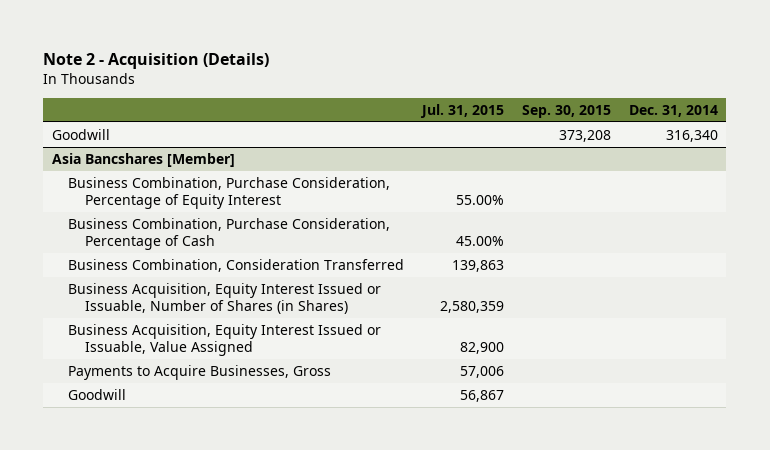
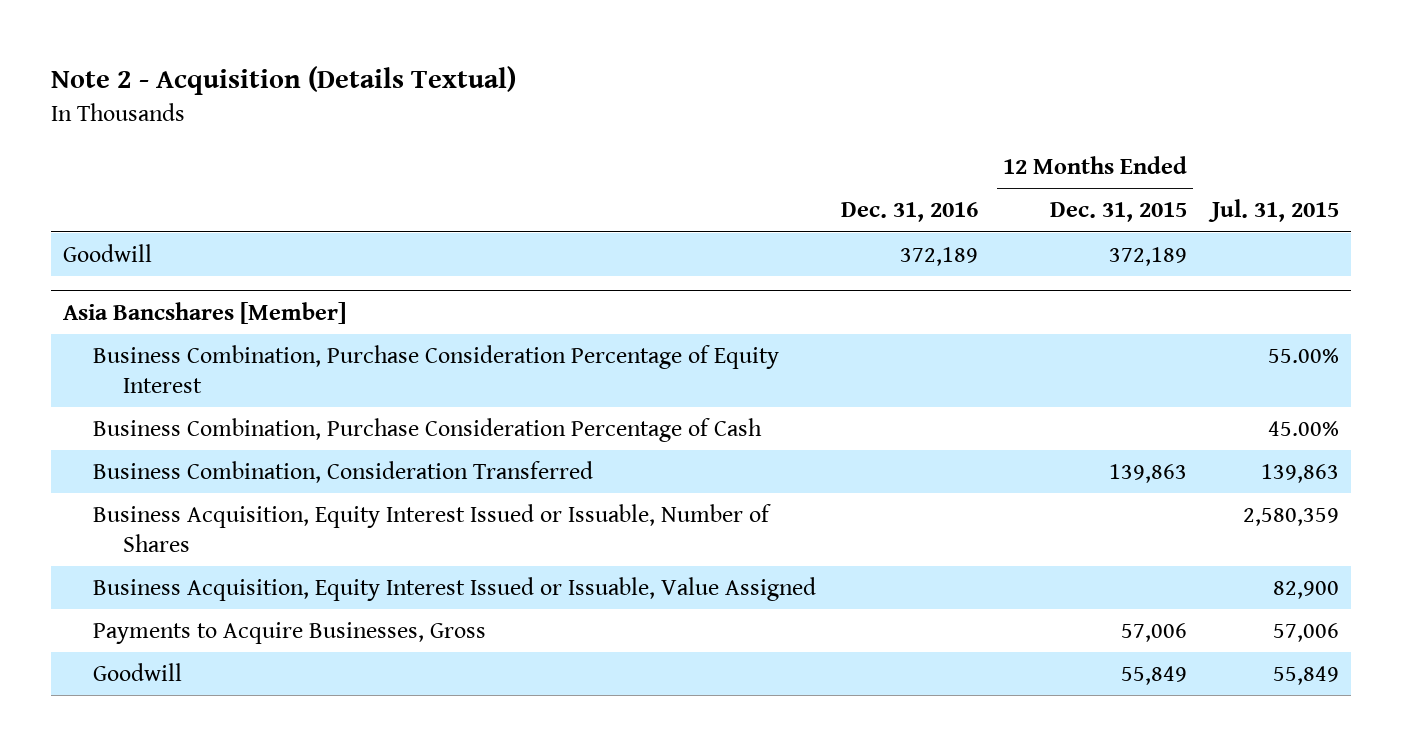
- Note 2 - Acquisition (Details)
+ Note 2 - Acquisition (Details Textual)
- | Jul. 31, 2015 | Sep. 30, 2015 | Dec. 31, 2014
+ | Dec. 31, 2016 | 12 Months Ended Dec. 31, 2015 | Jul. 31, 2015
@ Asia Bancshares [Member]
- Business Combination, Purchase Consideration, Percentage of Equity Interest | 55.00% | |
- Business Combination, Purchase Consideration, Percentage of Cash | 45.00% | |
+ Business Combination, Purchase Consideration Percentage of Equity Interest | | | 55.00%
+ Business Combination, Purchase Consideration Percentage of Cash | | | 45.00%
- Business Acquisition, Equity Interest Issued or Issuable, Number of Shares (in Shares) | 2,580,359 | |
+ Business Acquisition, Equity Interest Issued or Issuable, Number of Shares | | | 2,580,359
- Goodwill | 56,867 | |
+ Goodwill | | 55,849 | 55,849

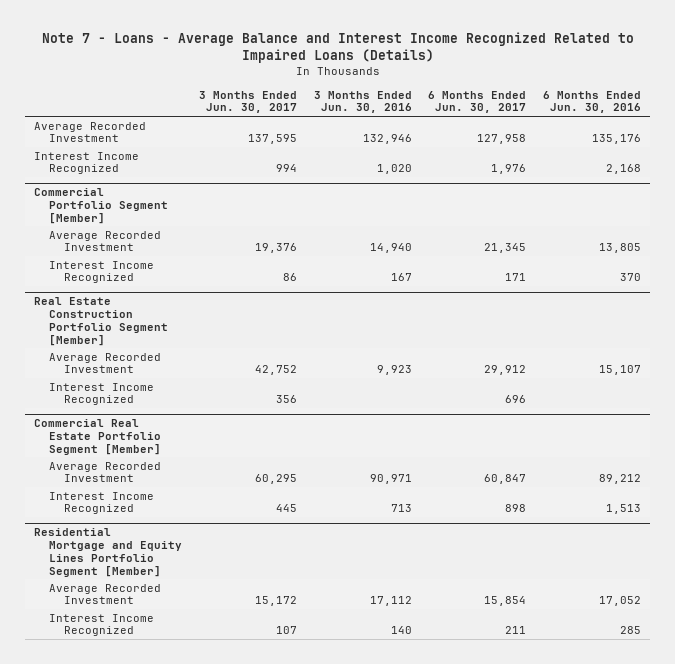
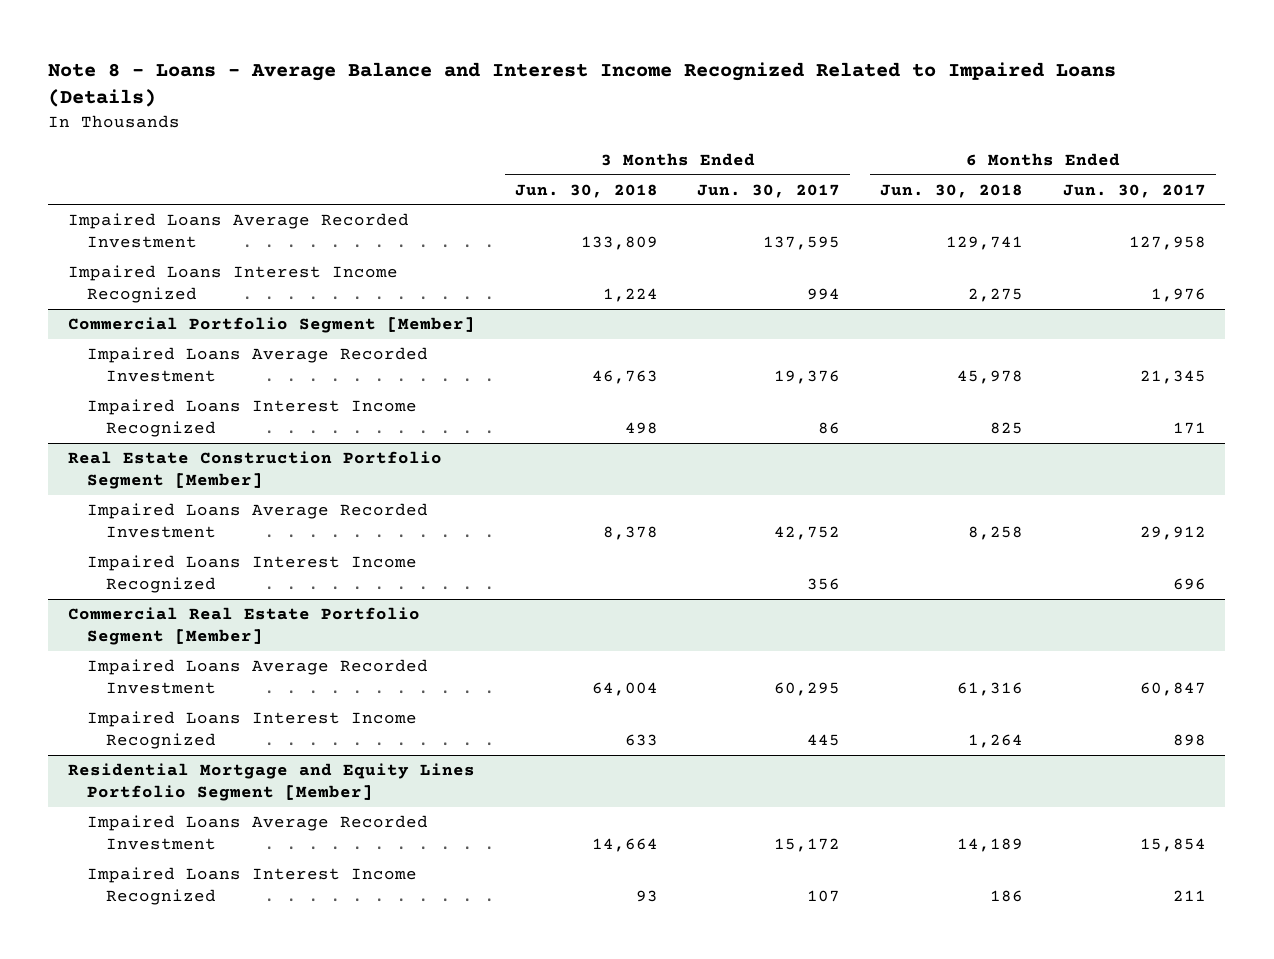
- Note 7 - Loans - Average Balance and Interest Income Recognized Related to Impaired Loans (Details)
+ Note 8 - Loans - Average Balance and Interest Income Recognized Related to Impaired Loans (Details)
- | 3 Months Ended Jun. 30, 2017 | 3 Months Ended Jun. 30, 2016 | 6 Months Ended Jun. 30, 2017 | 6 Months Ended Jun. 30, 2016
+ | 3 Months Ended Jun. 30, 2018 | 3 Months Ended Jun. 30, 2017 | 6 Months Ended Jun. 30, 2018 | 6 Months Ended Jun. 30, 2017
- Average Recorded Investment | 137,595 | 132,946 | 127,958 | 135,176
- Interest Income Recognized | 994 | 1,020 | 1,976 | 2,168
+ Impaired Loans Average Recorded Investment | 133,809 | 137,595 | 129,741 | 127,958
+ Impaired Loans Interest Income Recognized | 1,224 | 994 | 2,275 | 1,976
@ Commercial Portfolio Segment [Member]
- Average Recorded Investment | 19,376 | 14,940 | 21,345 | 13,805
- Interest Income Recognized | 86 | 167 | 171 | 370
+ Impaired Loans Average Recorded Investment | 46,763 | 19,376 | 45,978 | 21,345
+ Impaired Loans Interest Income Recognized | 498 | 86 | 825 | 171
@ Real Estate Construction Portfolio Segment [Member]
- Average Recorded Investment | 42,752 | 9,923 | 29,912 | 15,107
- Interest Income Recognized | 356 | | 696 |
+ Impaired Loans Average Recorded Investment | 8,378 | 42,752 | 8,258 | 29,912
+ Impaired Loans Interest Income Recognized | | 356 | | 696
@ Commercial Real Estate Portfolio Segment [Member]
- Average Recorded Investment | 60,295 | 90,971 | 60,847 | 89,212
- Interest Income Recognized | 445 | 713 | 898 | 1,513
+ Impaired Loans Average Recorded Investment | 64,004 | 60,295 | 61,316 | 60,847
+ Impaired Loans Interest Income Recognized | 633 | 445 | 1,264 | 898
@ Residential Mortgage and Equity Lines Portfolio Segment [Member]
- Average Recorded Investment | 15,172 | 17,112 | 15,854 | 17,052
- Interest Income Recognized | 107 | 140 | 211 | 285
+ Impaired Loans Average Recorded Investment | 14,664 | 15,172 | 14,189 | 15,854
+ Impaired Loans Interest Income Recognized | 93 | 107 | 186 | 211

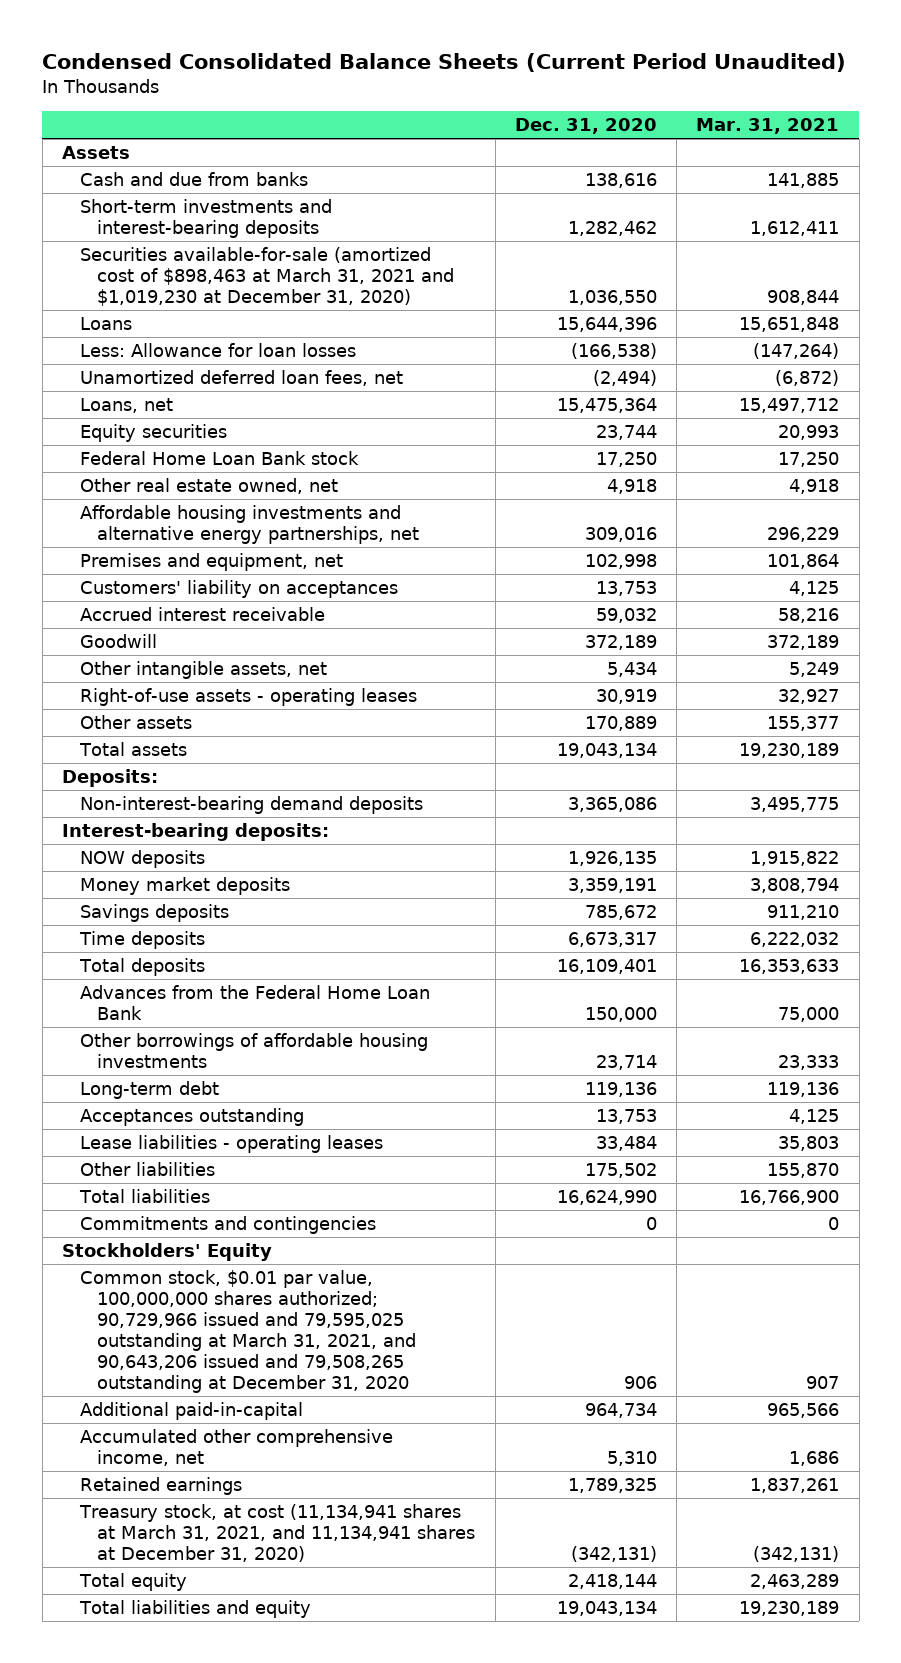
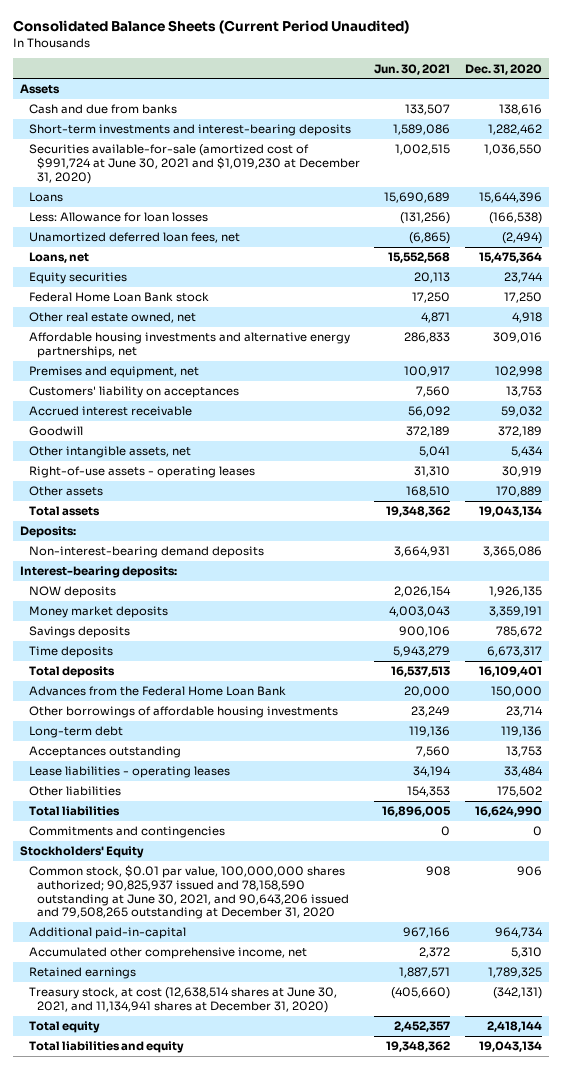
- Condensed Consolidated Balance Sheets (Current Period Unaudited)
+ Consolidated Balance Sheets (Current Period Unaudited)
- | Dec. 31, 2020 | Mar. 31, 2021
+ | Jun. 30, 2021 | Dec. 31, 2020
- Securities available-for-sale (amortized cost of $898,463 at March 31, 2021 and $1,019,230 at December 31, 2020) | 1,036,550 | 908,844
+ Securities available-for-sale (amortized cost of $991,724 at June 30, 2021 and $1,019,230 at December 31, 2020) | 1,002,515 | 1,036,550
- Common stock, $0.01 par value, 100,000,000 shares authorized; 90,729,966 issued and 79,595,025 outstanding at March 31, 2021, and 90,643,206 issued and 79,508,265 outstanding at December 31, 2020 | 906 | 907
+ Common stock, $0.01 par value, 100,000,000 shares authorized; 90,825,937 issued and 78,158,590 outstanding at June 30, 2021, and 90,643,206 issued and 79,508,265 outstanding at December 31, 2020 | 908 | 906
- Treasury stock, at cost (11,134,941 shares at March 31, 2021, and 11,134,941 shares at December 31, 2020) | (342,131) | (342,131)
+ Treasury stock, at cost (12,638,514 shares at June 30, 2021, and 11,134,941 shares at December 31, 2020) | (405,660) | (342,131)

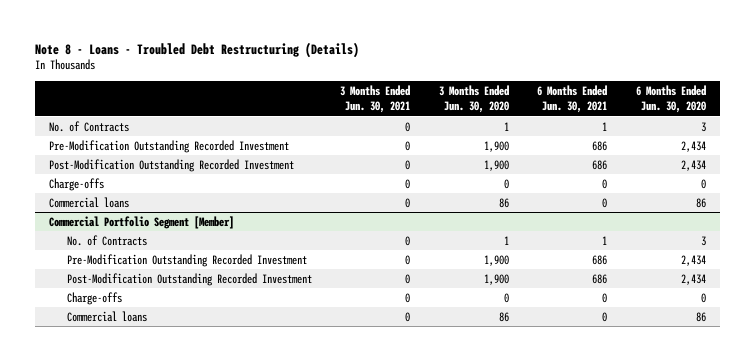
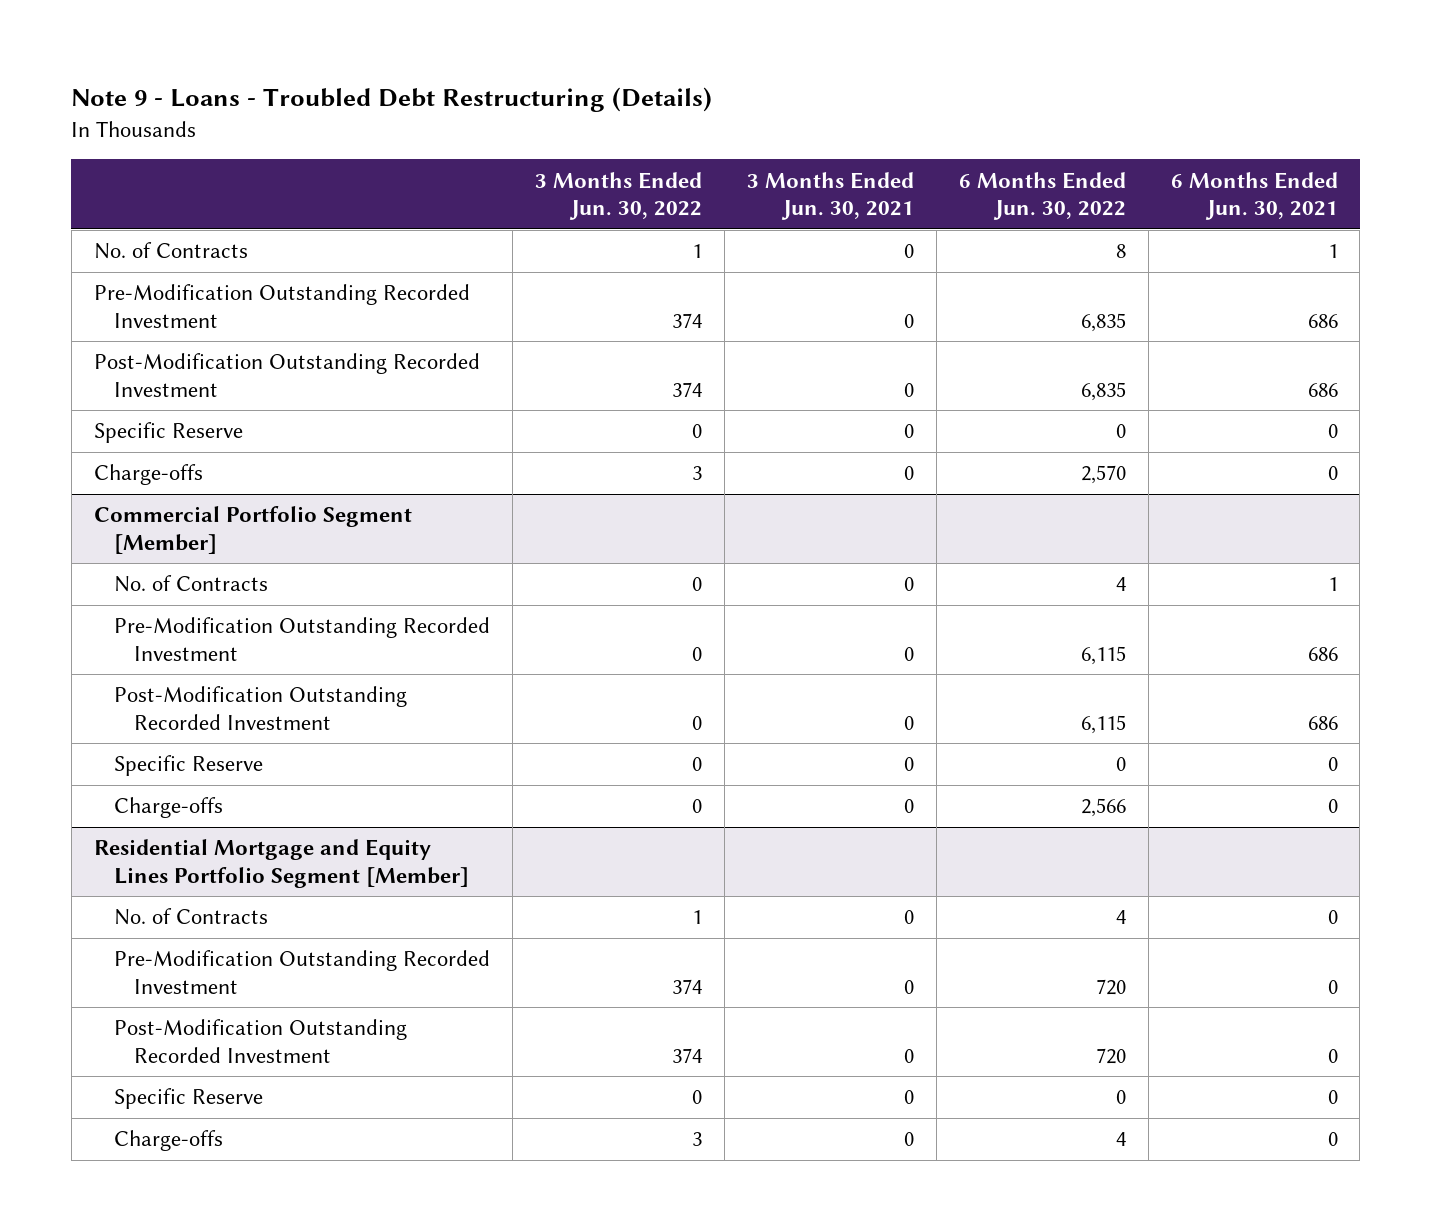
- Note 8 - Loans - Troubled Debt Restructuring (Details)
+ Note 9 - Loans - Troubled Debt Restructuring (Details)
- | 3 Months Ended Jun. 30, 2021 | 3 Months Ended Jun. 30, 2020 | 6 Months Ended Jun. 30, 2021 | 6 Months Ended Jun. 30, 2020
+ | 3 Months Ended Jun. 30, 2022 | 3 Months Ended Jun. 30, 2021 | 6 Months Ended Jun. 30, 2022 | 6 Months Ended Jun. 30, 2021
+ Specific Reserve | 0 | 0 | 0 | 0
- Commercial loans | 0 | 86 | 0 | 86
@ Commercial Portfolio Segment [Member]
+ Specific Reserve | 0 | 0 | 0 | 0
- Commercial loans | 0 | 86 | 0 | 86
+ Residential Mortgage and Equity Lines Portfolio Segment [Member]
+ No. of Contracts | 1 | 0 | 4 | 0
+ Pre-Modification Outstanding Recorded Investment | 374 | 0 | 720 | 0
+ Post-Modification Outstanding Recorded Investment | 374 | 0 | 720 | 0
+ Specific Reserve | 0 | 0 | 0 | 0
+ Charge-offs | 3 | 0 | 4 | 0

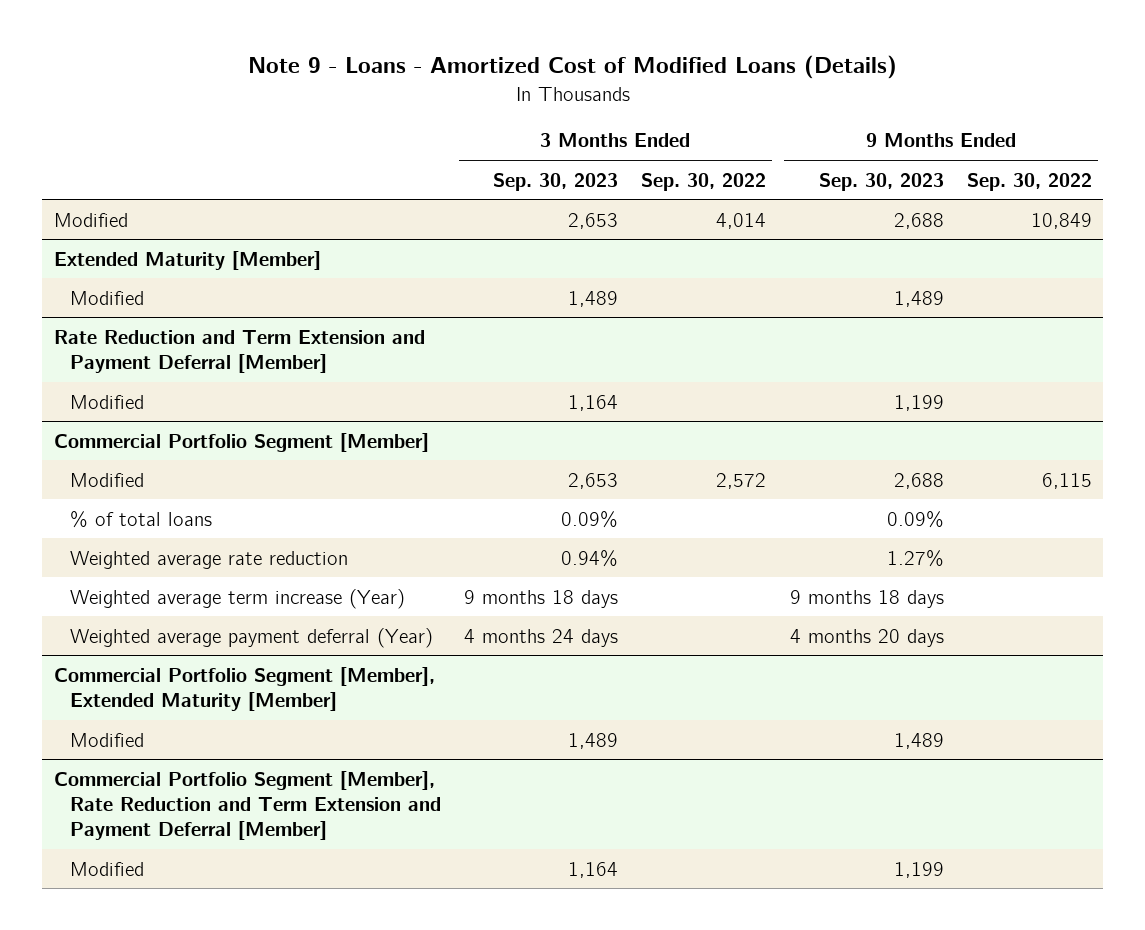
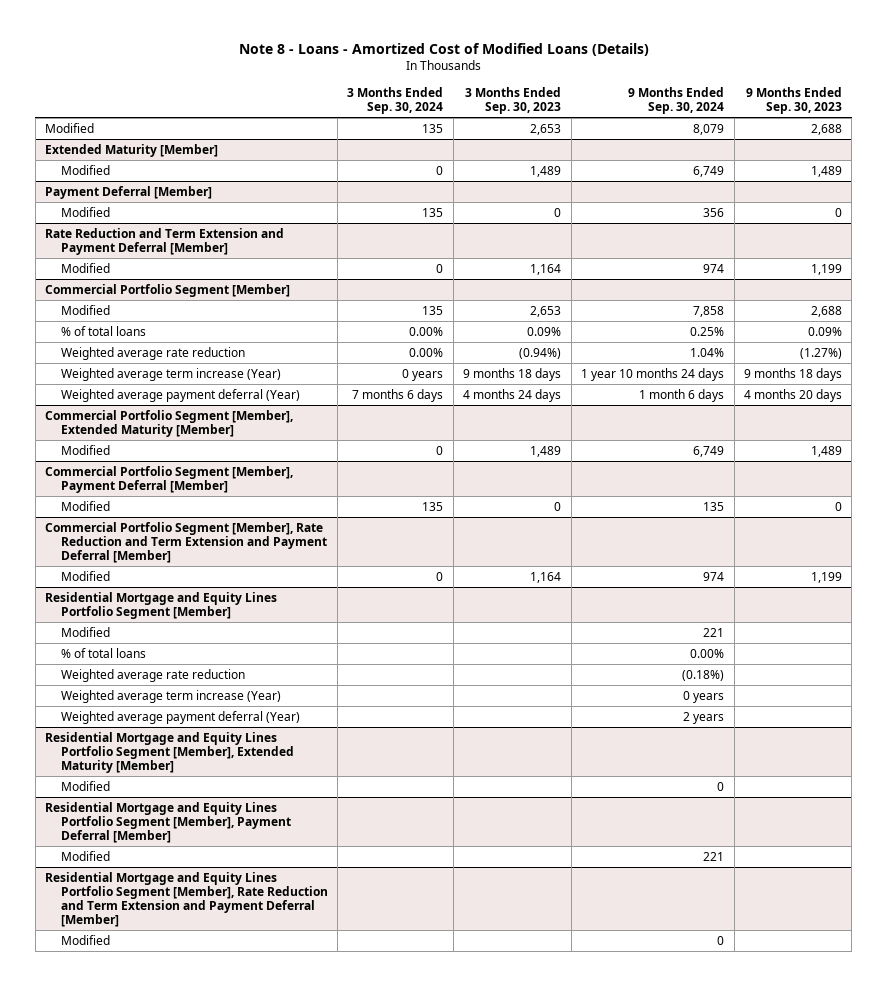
- Note 9 - Loans - Amortized Cost of Modified Loans (Details)
+ Note 8 - Loans - Amortized Cost of Modified Loans (Details)
- | 3 Months Ended Sep. 30, 2023 | 3 Months Ended Sep. 30, 2022 | 9 Months Ended Sep. 30, 2023 | 9 Months Ended Sep. 30, 2022
+ | 3 Months Ended Sep. 30, 2024 | 3 Months Ended Sep. 30, 2023 | 9 Months Ended Sep. 30, 2024 | 9 Months Ended Sep. 30, 2023
+ Payment Deferral [Member]
+ Modified | 135 | 0 | 356 | 0
@ Commercial Portfolio Segment [Member]
- Weighted average rate reduction | 0.94% | | 1.27% |
+ Weighted average rate reduction | 0.00% | (0.94%) | 1.04% | (1.27%)
+ Commercial Portfolio Segment [Member], Payment Deferral [Member]
+ Modified | 135 | 0 | 135 | 0
+ Residential Mortgage and Equity Lines Portfolio Segment [Member]
+ Modified | | | 221 |
+ % of total loans | | | 0.00% |
+ Weighted average rate reduction | | | (0.18%) |
+ Weighted average term increase (Year) | | | 0 years |
+ Weighted average payment deferral (Year) | | | 2 years |
+ Residential Mortgage and Equity Lines Portfolio Segment [Member], Extended Maturity [Member]
+ Modified | | | 0 |
+ Residential Mortgage and Equity Lines Portfolio Segment [Member], Payment Deferral [Member]
+ Modified | | | 221 |
+ Residential Mortgage and Equity Lines Portfolio Segment [Member], Rate Reduction and Term Extension and Payment Deferral [Member]
+ Modified | | | 0 |

